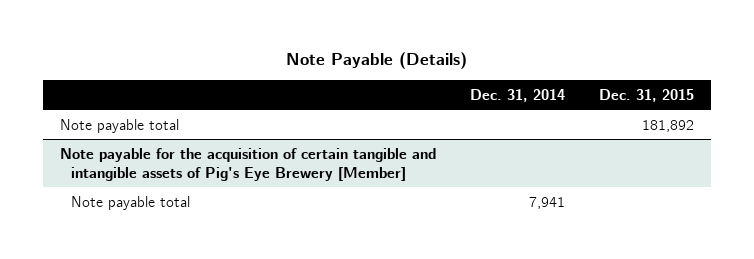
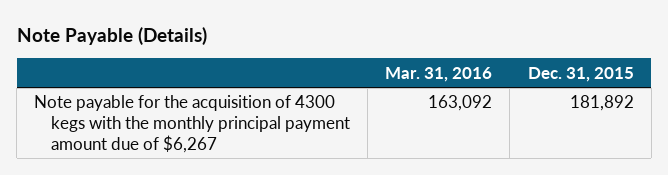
- | Dec. 31, 2014 | Dec. 31, 2015
+ | Mar. 31, 2016 | Dec. 31, 2015
- Note payable total | | 181,892
- Note payable for the acquisition of certain tangible and intangible assets of Pig's Eye Brewery [Member]
- Note payable total | 7,941 |
+ Note payable for the acquisition of 4300 kegs with the monthly principal payment amount due of $6,267 | 163,092 | 181,892

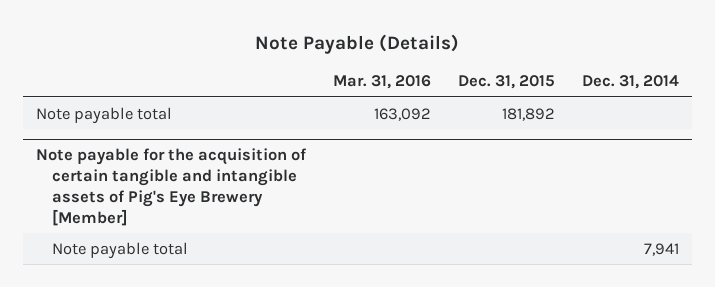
- | Mar. 31, 2016 | Dec. 31, 2015
+ | Mar. 31, 2016 | Dec. 31, 2015 | Dec. 31, 2014
- Note payable for the acquisition of 4300 kegs with the monthly principal payment amount due of $6,267 | 163,092 | 181,892
+ Note payable total | 163,092 | 181,892 |
+ Note payable for the acquisition of certain tangible and intangible assets of Pig's Eye Brewery [Member]
+ Note payable total | | | 7,941

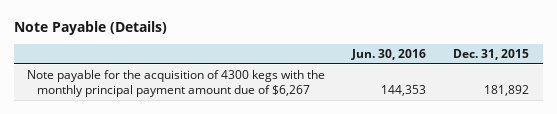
- | Mar. 31, 2016 | Dec. 31, 2015 | Dec. 31, 2014
+ | Jun. 30, 2016 | Dec. 31, 2015
- Note payable total | 163,092 | 181,892 |
- Note payable for the acquisition of certain tangible and intangible assets of Pig's Eye Brewery [Member]
- Note payable total | | | 7,941
+ Note payable for the acquisition of 4300 kegs with the monthly principal payment amount due of $6,267 | 144,353 | 181,892

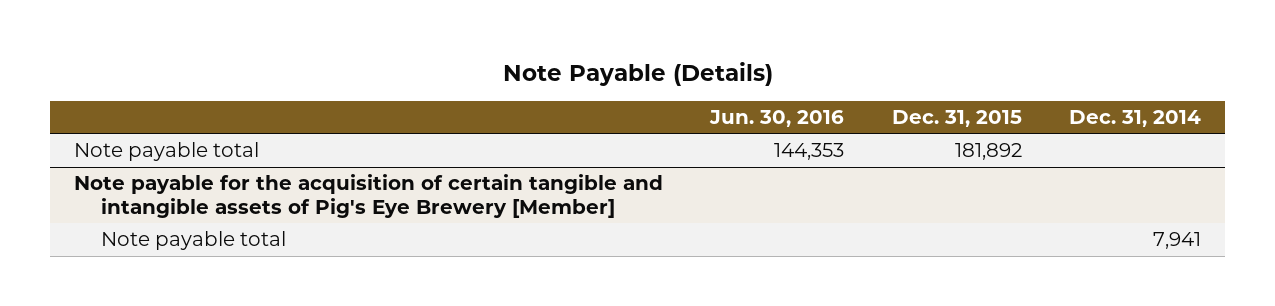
- | Jun. 30, 2016 | Dec. 31, 2015
+ | Jun. 30, 2016 | Dec. 31, 2015 | Dec. 31, 2014
- Note payable for the acquisition of 4300 kegs with the monthly principal payment amount due of $6,267 | 144,353 | 181,892
+ Note payable total | 144,353 | 181,892 |
+ Note payable for the acquisition of certain tangible and intangible assets of Pig's Eye Brewery [Member]
+ Note payable total | | | 7,941

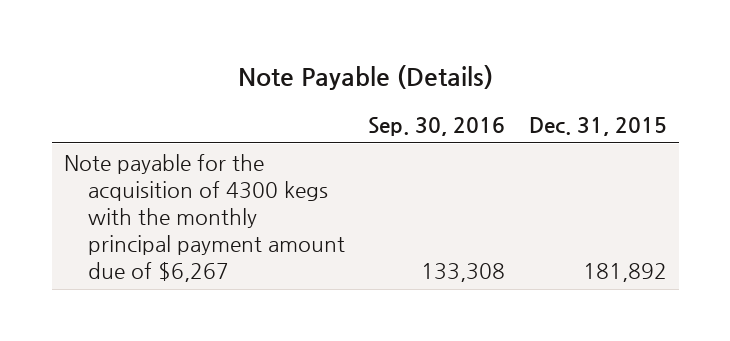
- | Jun. 30, 2016 | Dec. 31, 2015 | Dec. 31, 2014
+ | Sep. 30, 2016 | Dec. 31, 2015
- Note payable total | 144,353 | 181,892 |
- Note payable for the acquisition of certain tangible and intangible assets of Pig's Eye Brewery [Member]
- Note payable total | | | 7,941
+ Note payable for the acquisition of 4300 kegs with the monthly principal payment amount due of $6,267 | 133,308 | 181,892

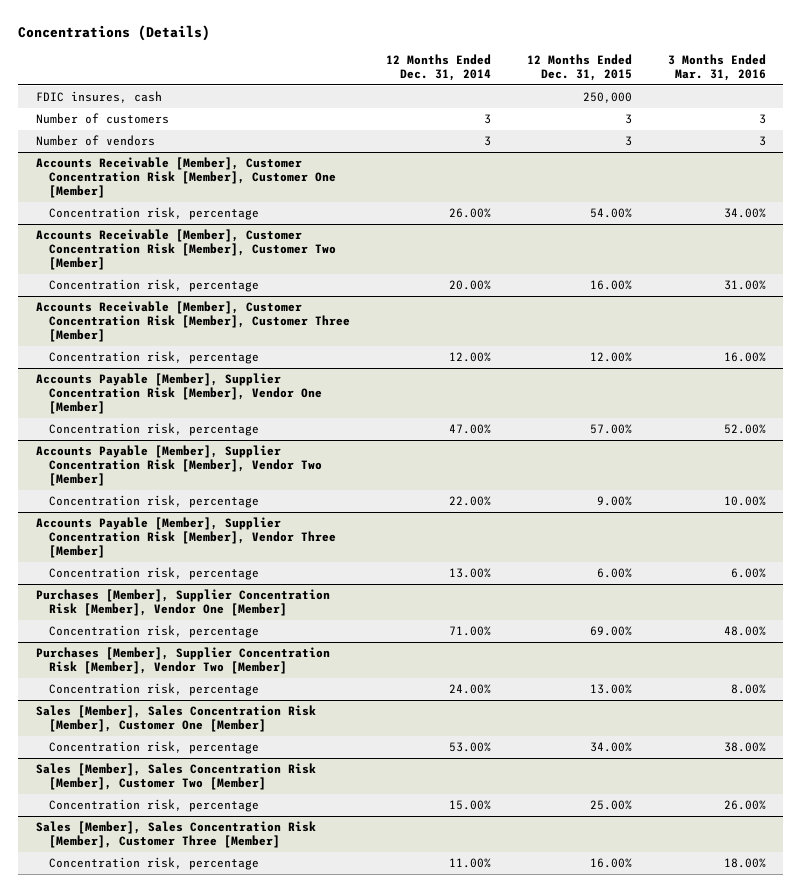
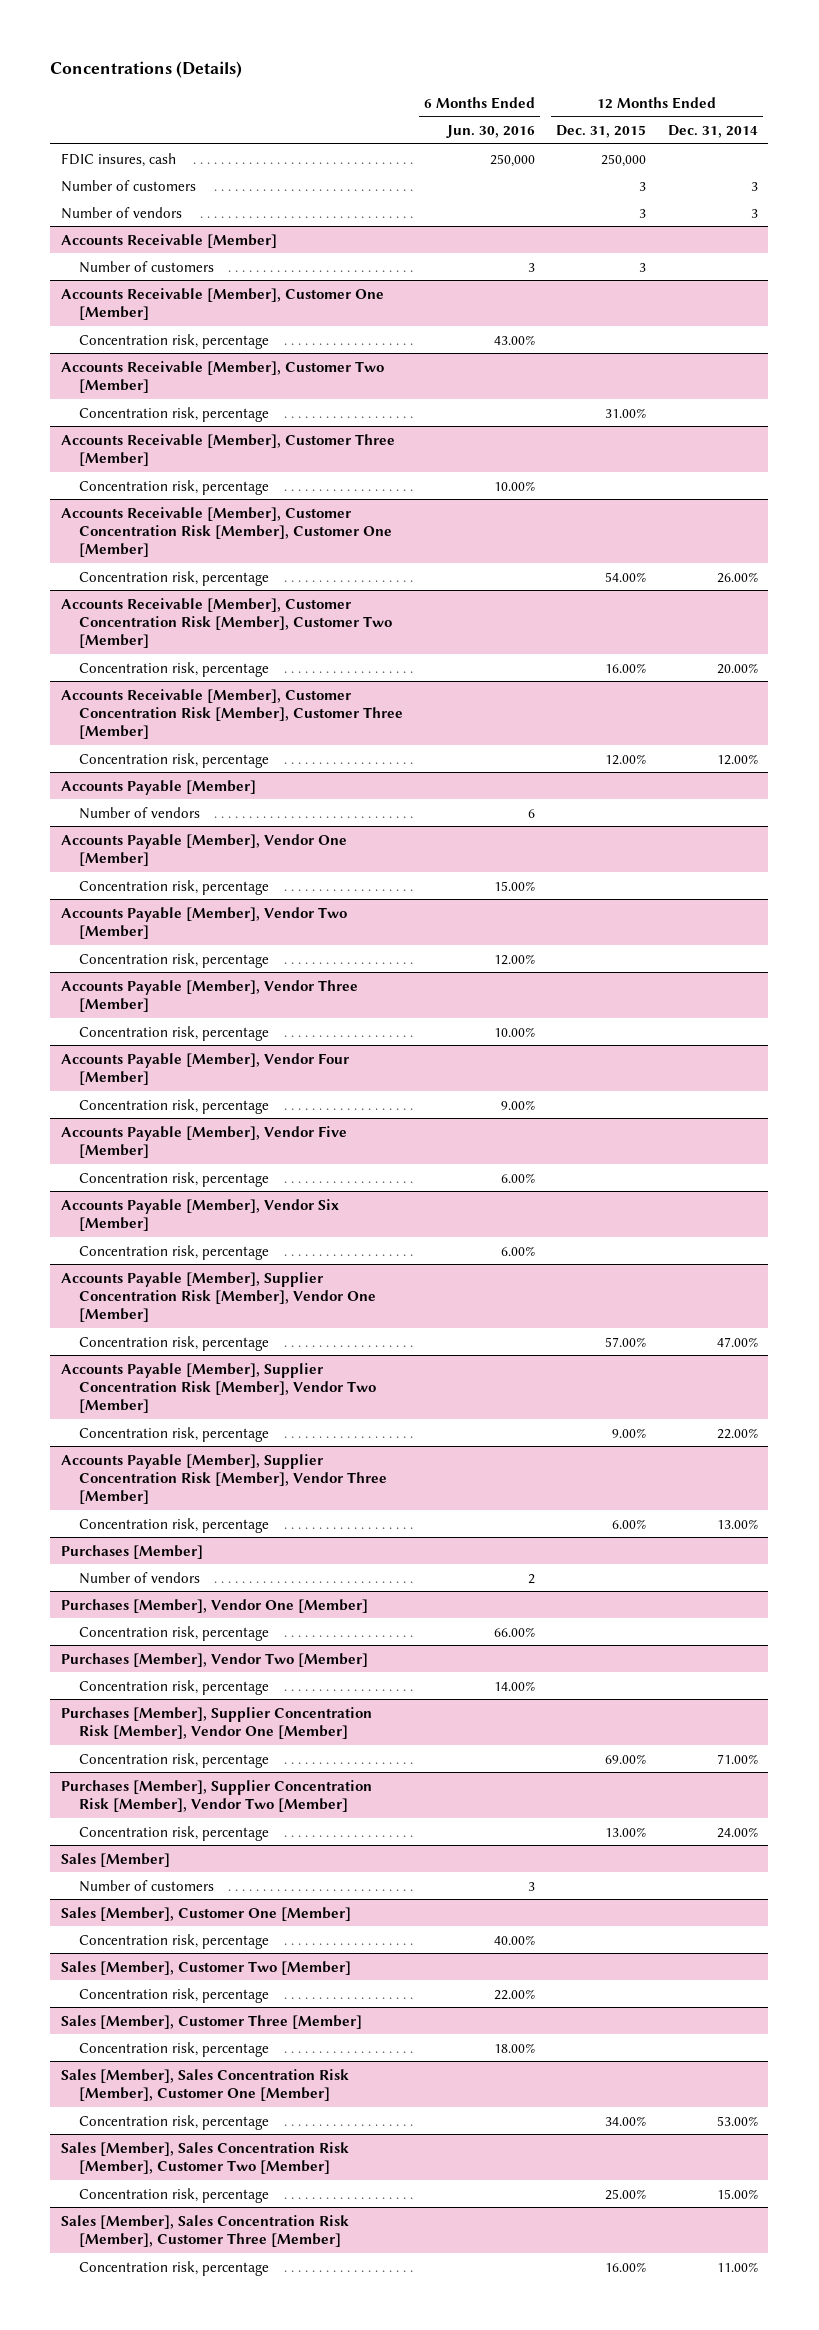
- | 12 Months Ended Dec. 31, 2014 | 12 Months Ended Dec. 31, 2015 | 3 Months Ended Mar. 31, 2016
+ | 6 Months Ended Jun. 30, 2016 | 12 Months Ended Dec. 31, 2015 | 12 Months Ended Dec. 31, 2014
+ Accounts Receivable [Member]
+ Number of customers | 3 | 3 |
+ Accounts Receivable [Member], Customer One [Member]
+ Concentration risk, percentage | 43.00% | |
+ Accounts Receivable [Member], Customer Two [Member]
+ Concentration risk, percentage | | 31.00% |
+ Accounts Receivable [Member], Customer Three [Member]
+ Concentration risk, percentage | 10.00% | |
+ Accounts Payable [Member]
+ Number of vendors | 6 | |
+ Accounts Payable [Member], Vendor One [Member]
+ Concentration risk, percentage | 15.00% | |
+ Accounts Payable [Member], Vendor Two [Member]
+ Concentration risk, percentage | 12.00% | |
+ Accounts Payable [Member], Vendor Three [Member]
+ Concentration risk, percentage | 10.00% | |
+ Accounts Payable [Member], Vendor Four [Member]
+ Concentration risk, percentage | 9.00% | |
+ Accounts Payable [Member], Vendor Five [Member]
+ Concentration risk, percentage | 6.00% | |
+ Accounts Payable [Member], Vendor Six [Member]
+ Concentration risk, percentage | 6.00% | |
+ Purchases [Member]
+ Number of vendors | 2 | |
+ Purchases [Member], Vendor One [Member]
+ Concentration risk, percentage | 66.00% | |
+ Purchases [Member], Vendor Two [Member]
+ Concentration risk, percentage | 14.00% | |
+ Sales [Member]
+ Number of customers | 3 | |
+ Sales [Member], Customer One [Member]
+ Concentration risk, percentage | 40.00% | |
+ Sales [Member], Customer Two [Member]
+ Concentration risk, percentage | 22.00% | |
+ Sales [Member], Customer Three [Member]
+ Concentration risk, percentage | 18.00% | |

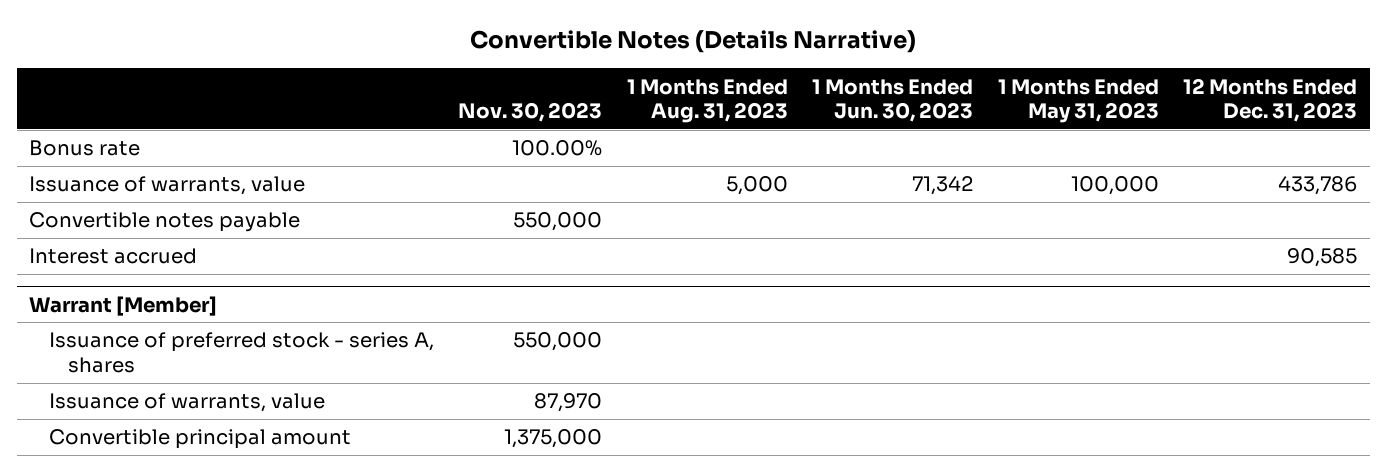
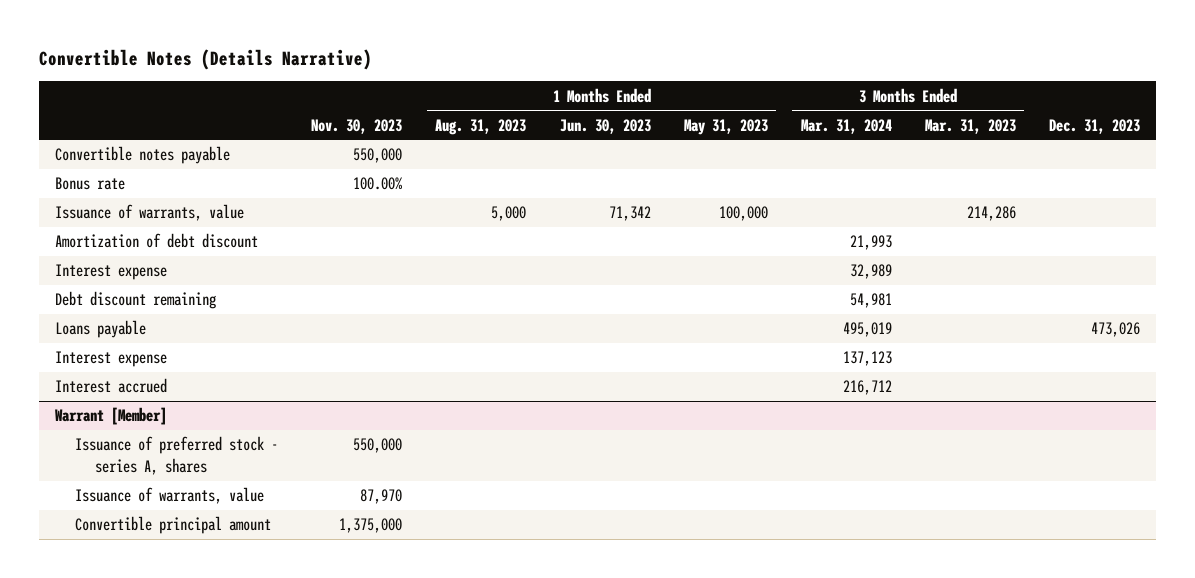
- | Nov. 30, 2023 | 1 Months Ended Aug. 31, 2023 | 1 Months Ended Jun. 30, 2023 | 1 Months Ended May 31, 2023 | 12 Months Ended Dec. 31, 2023
+ | Nov. 30, 2023 | 1 Months Ended Aug. 31, 2023 | 1 Months Ended Jun. 30, 2023 | 1 Months Ended May 31, 2023 | 3 Months Ended Mar. 31, 2024 | 3 Months Ended Mar. 31, 2023 | Dec. 31, 2023
moved up: Convertible notes payable | 550,000 | | | | | |
+ Amortization of debt discount | | | | | 21,993 | |
+ Interest expense | | | | | 32,989 | |
+ Debt discount remaining | | | | | 54,981 | |
+ Loans payable | | | | | 495,019 | | 473,026
+ Interest expense | | | | | 137,123 | |

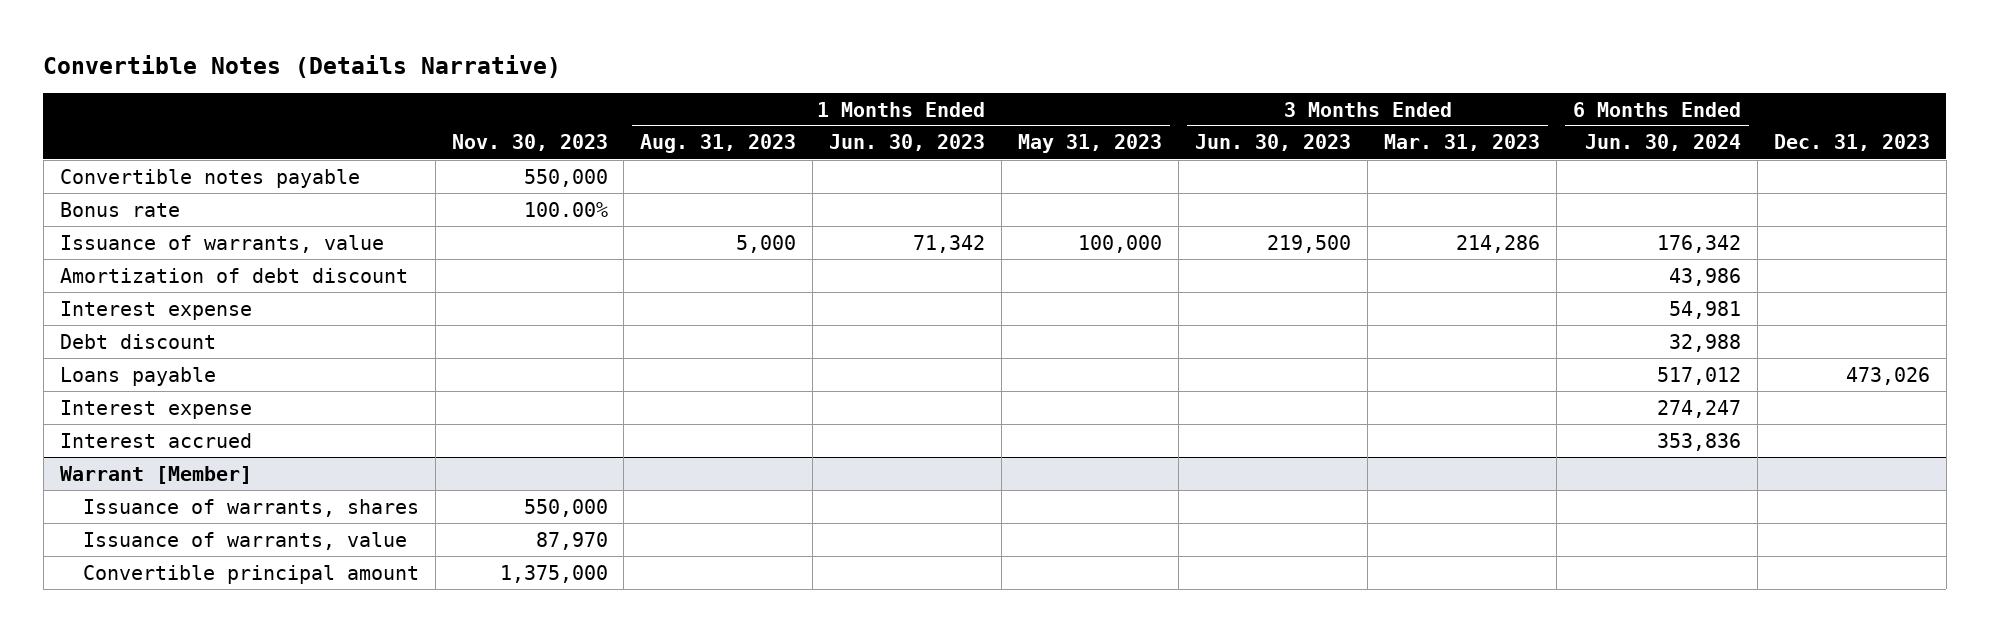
- | Nov. 30, 2023 | 1 Months Ended Aug. 31, 2023 | 1 Months Ended Jun. 30, 2023 | 1 Months Ended May 31, 2023 | 3 Months Ended Mar. 31, 2024 | 3 Months Ended Mar. 31, 2023 | Dec. 31, 2023
+ | Nov. 30, 2023 | 1 Months Ended Aug. 31, 2023 | 1 Months Ended Jun. 30, 2023 | 1 Months Ended May 31, 2023 | 3 Months Ended Jun. 30, 2023 | 3 Months Ended Mar. 31, 2023 | 6 Months Ended Jun. 30, 2024 | Dec. 31, 2023
- Debt discount remaining | | | | | 54,981 | |
+ Debt discount | | | | | | | 32,988 |
@ Warrant [Member]
- Issuance of preferred stock - series A, shares | 550,000 | | | | | |
+ Issuance of warrants, shares | 550,000 | | | | | | |

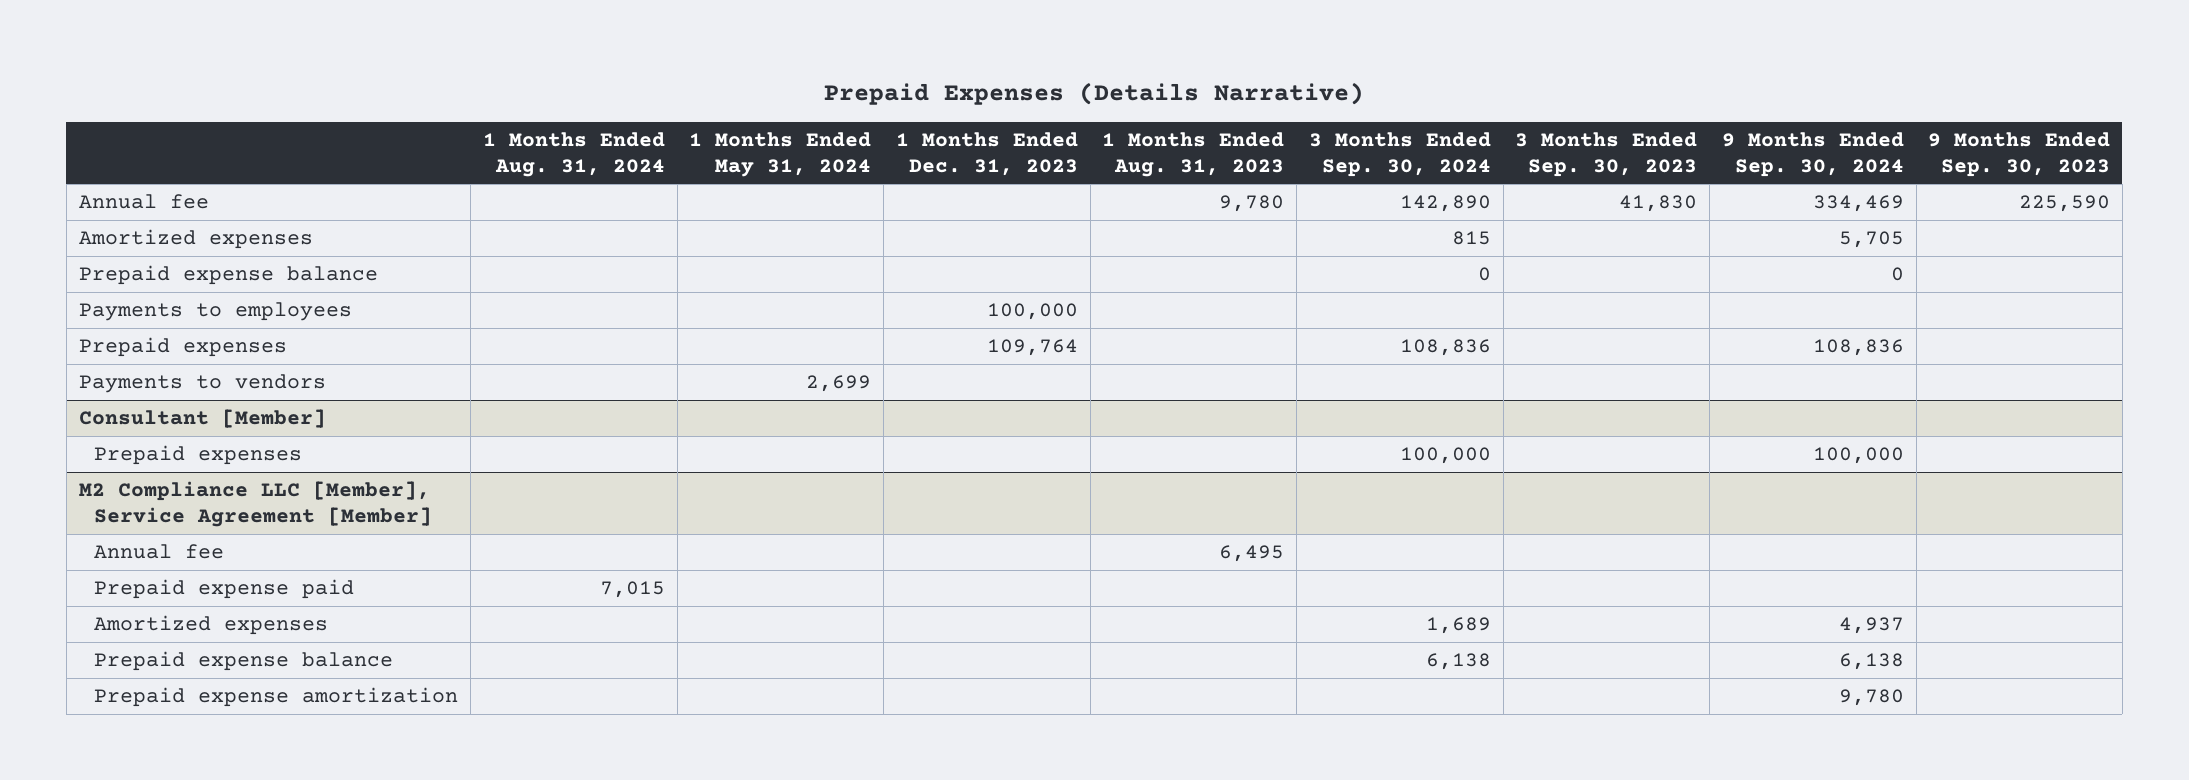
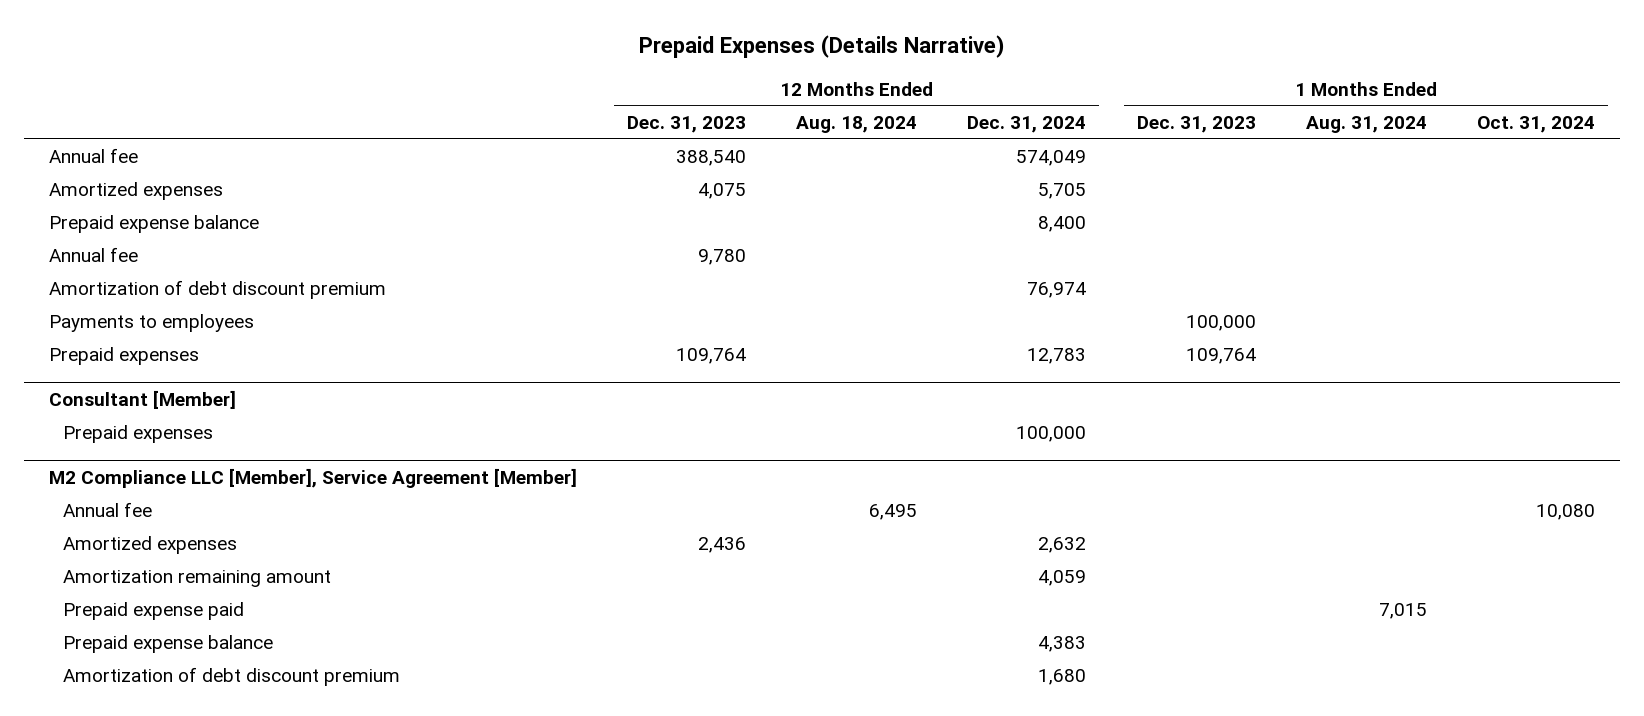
- | 1 Months Ended Aug. 31, 2024 | 1 Months Ended May 31, 2024 | 1 Months Ended Dec. 31, 2023 | 1 Months Ended Aug. 31, 2023 | 3 Months Ended Sep. 30, 2024 | 3 Months Ended Sep. 30, 2023 | 9 Months Ended Sep. 30, 2024 | 9 Months Ended Sep. 30, 2023
+ | 12 Months Ended Dec. 31, 2023 | 12 Months Ended Aug. 18, 2024 | 12 Months Ended Dec. 31, 2024 | 1 Months Ended Dec. 31, 2023 | 1 Months Ended Aug. 31, 2024 | 1 Months Ended Oct. 31, 2024
+ Annual fee | 9,780 | | | | |
+ Amortization of debt discount premium | | | 76,974 | | |
- Payments to vendors | | 2,699 | | | | | |
@ M2 Compliance LLC [Member], Service Agreement [Member]
+ Amortization remaining amount | | | 4,059 | | |
moved down: Prepaid expense paid | | | | | 7,015 |
- Prepaid expense amortization | | | | | | | 9,780 |
+ Amortization of debt discount premium | | | 1,680 | | |

